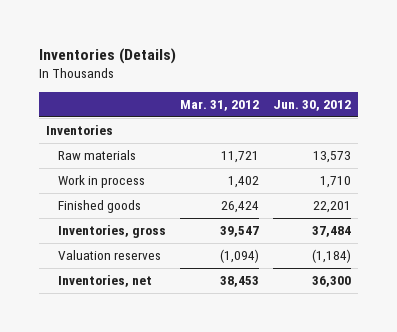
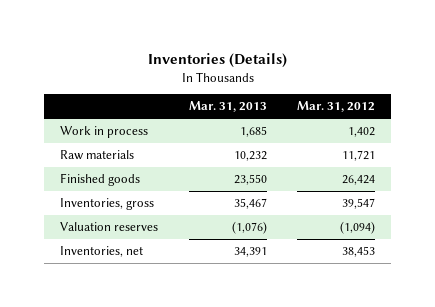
- | Mar. 31, 2012 | Jun. 30, 2012
+ | Mar. 31, 2013 | Mar. 31, 2012
- Inventories
moved down: Raw materials | 10,232 | 11,721

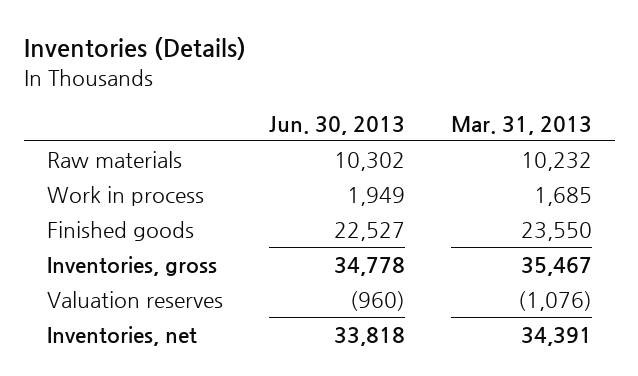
- | Mar. 31, 2013 | Mar. 31, 2012
+ | Jun. 30, 2013 | Mar. 31, 2013
moved down: Work in process | 1,949 | 1,685

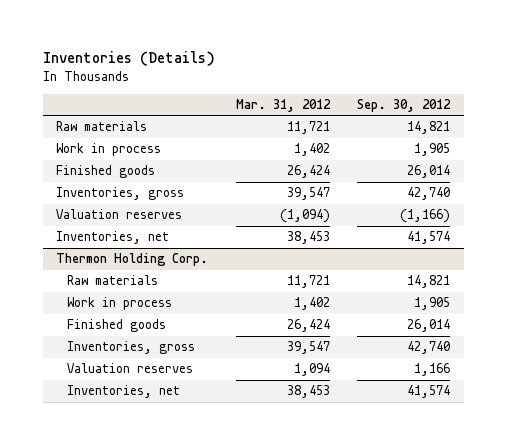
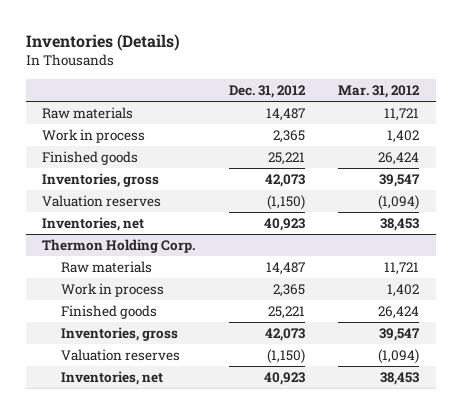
- | Mar. 31, 2012 | Sep. 30, 2012
+ | Dec. 31, 2012 | Mar. 31, 2012
@ Thermon Holding Corp.
- Valuation reserves | 1,094 | 1,166
+ Valuation reserves | (1,150) | (1,094)

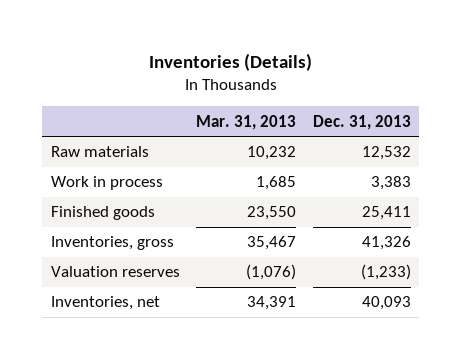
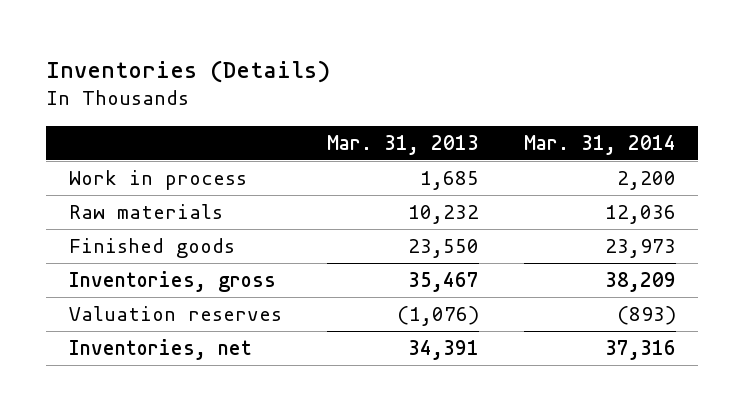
- | Mar. 31, 2013 | Dec. 31, 2013
+ | Mar. 31, 2013 | Mar. 31, 2014
moved down: Raw materials | 10,232 | 12,036

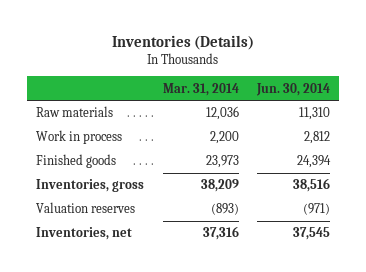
- | Mar. 31, 2013 | Mar. 31, 2014
+ | Mar. 31, 2014 | Jun. 30, 2014
moved down: Work in process | 2,200 | 2,812

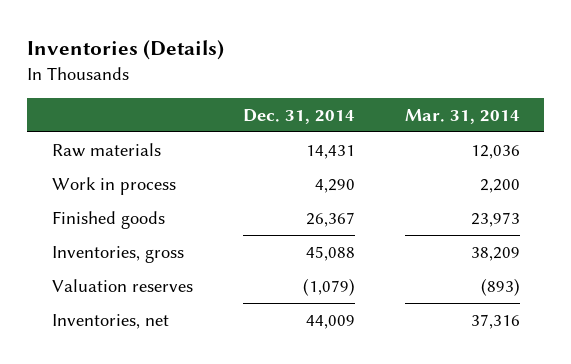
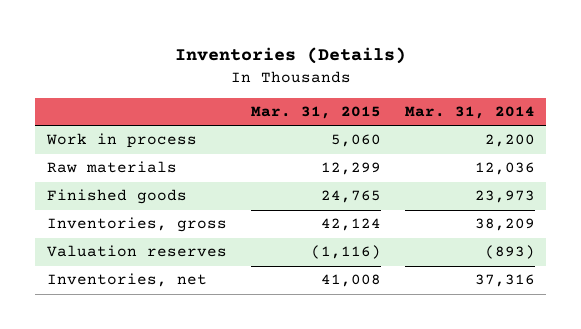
- | Dec. 31, 2014 | Mar. 31, 2014
+ | Mar. 31, 2015 | Mar. 31, 2014
moved down: Raw materials | 12,299 | 12,036

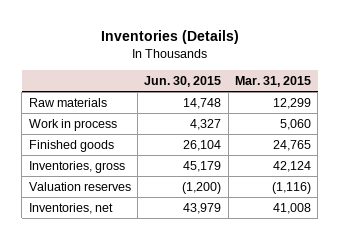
- | Mar. 31, 2015 | Mar. 31, 2014
+ | Jun. 30, 2015 | Mar. 31, 2015
moved down: Work in process | 4,327 | 5,060

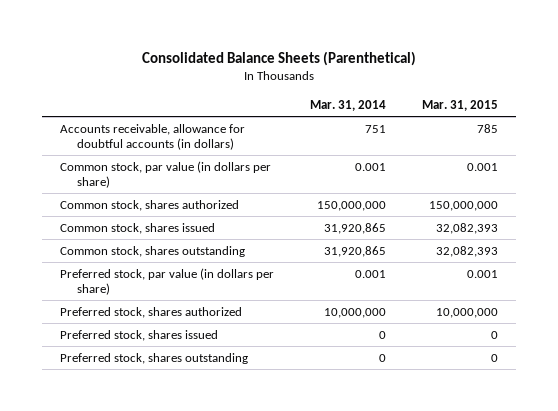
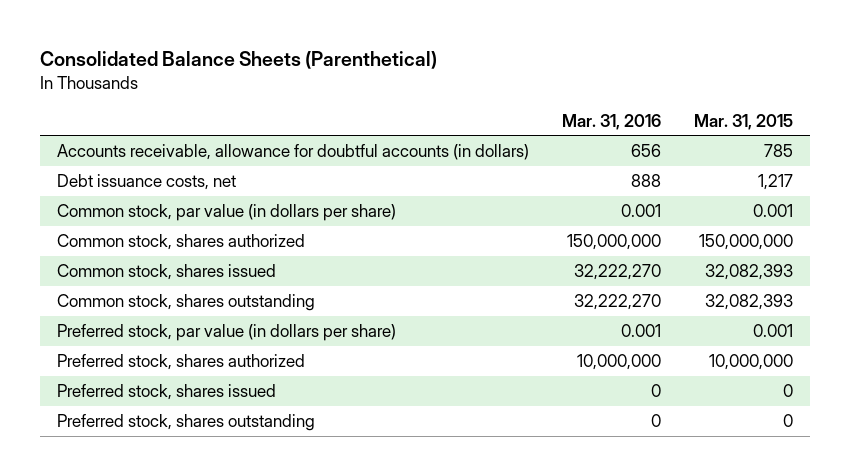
- | Mar. 31, 2014 | Mar. 31, 2015
+ | Mar. 31, 2016 | Mar. 31, 2015
+ Debt issuance costs, net | 888 | 1,217

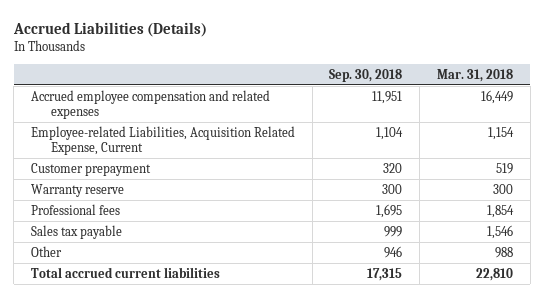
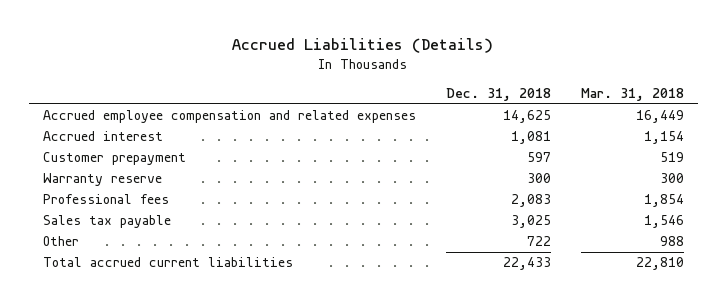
- | Sep. 30, 2018 | Mar. 31, 2018
+ | Dec. 31, 2018 | Mar. 31, 2018
- Employee-related Liabilities, Acquisition Related Expense, Current | 1,104 | 1,154
+ Accrued interest | 1,081 | 1,154

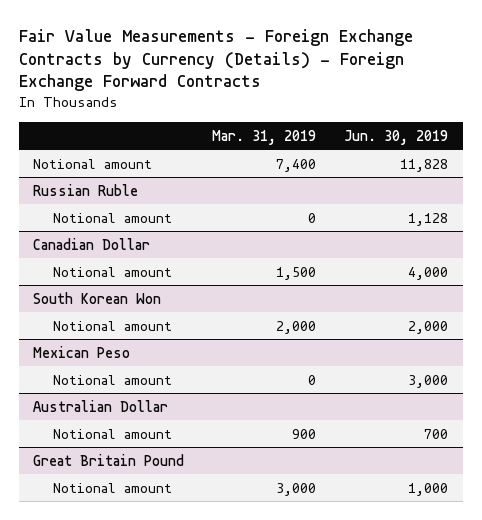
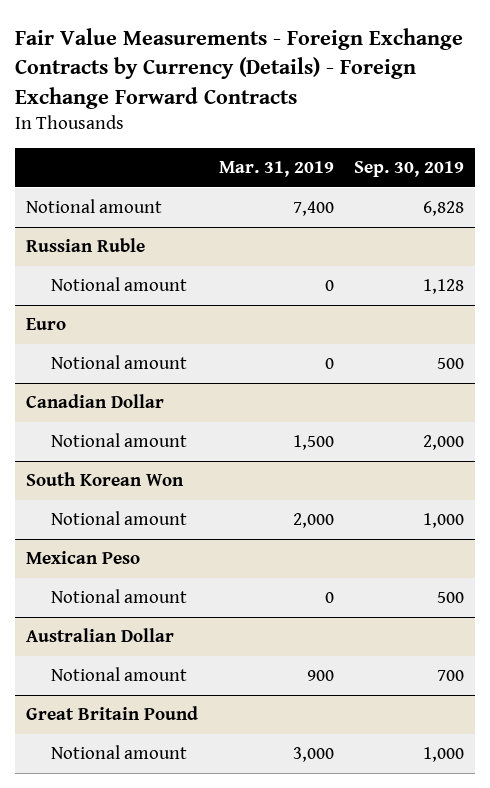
- | Mar. 31, 2019 | Jun. 30, 2019
+ | Mar. 31, 2019 | Sep. 30, 2019
+ Euro
+ Notional amount | 0 | 500

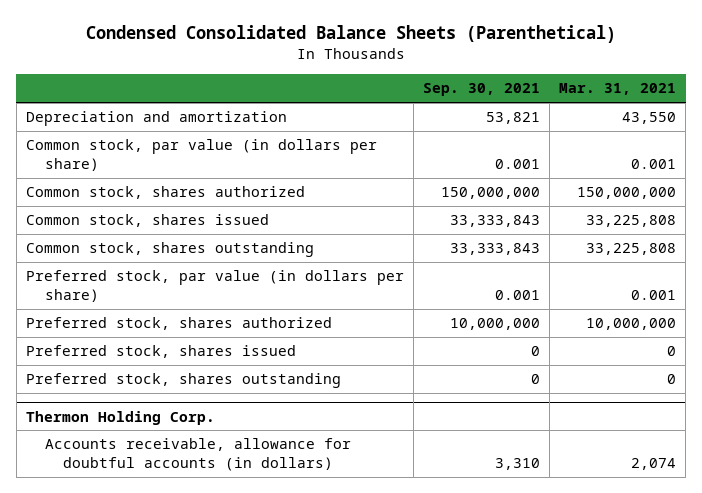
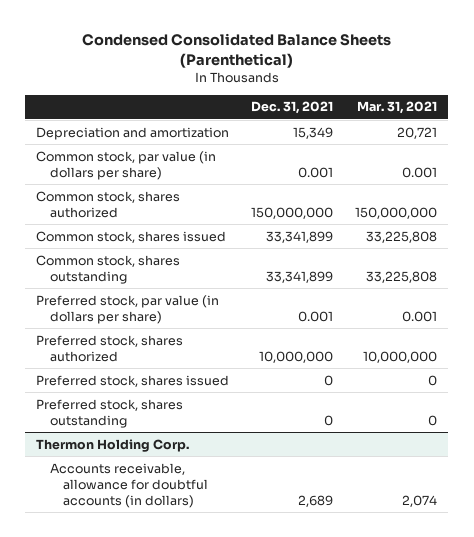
- | Sep. 30, 2021 | Mar. 31, 2021
+ | Dec. 31, 2021 | Mar. 31, 2021
- Depreciation and amortization | 53,821 | 43,550
+ Depreciation and amortization | 15,349 | 20,721

